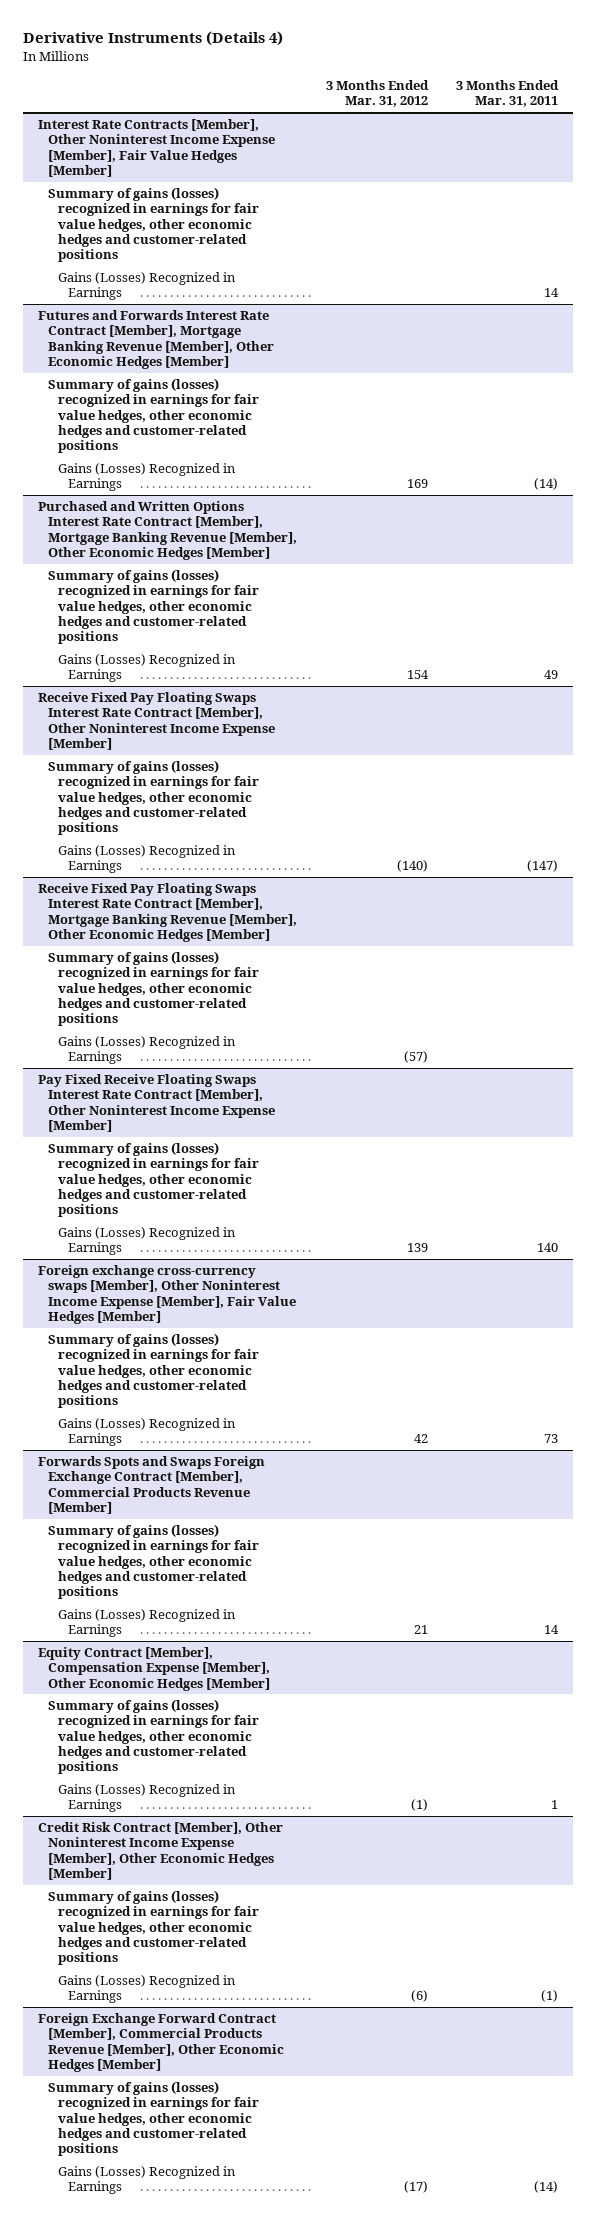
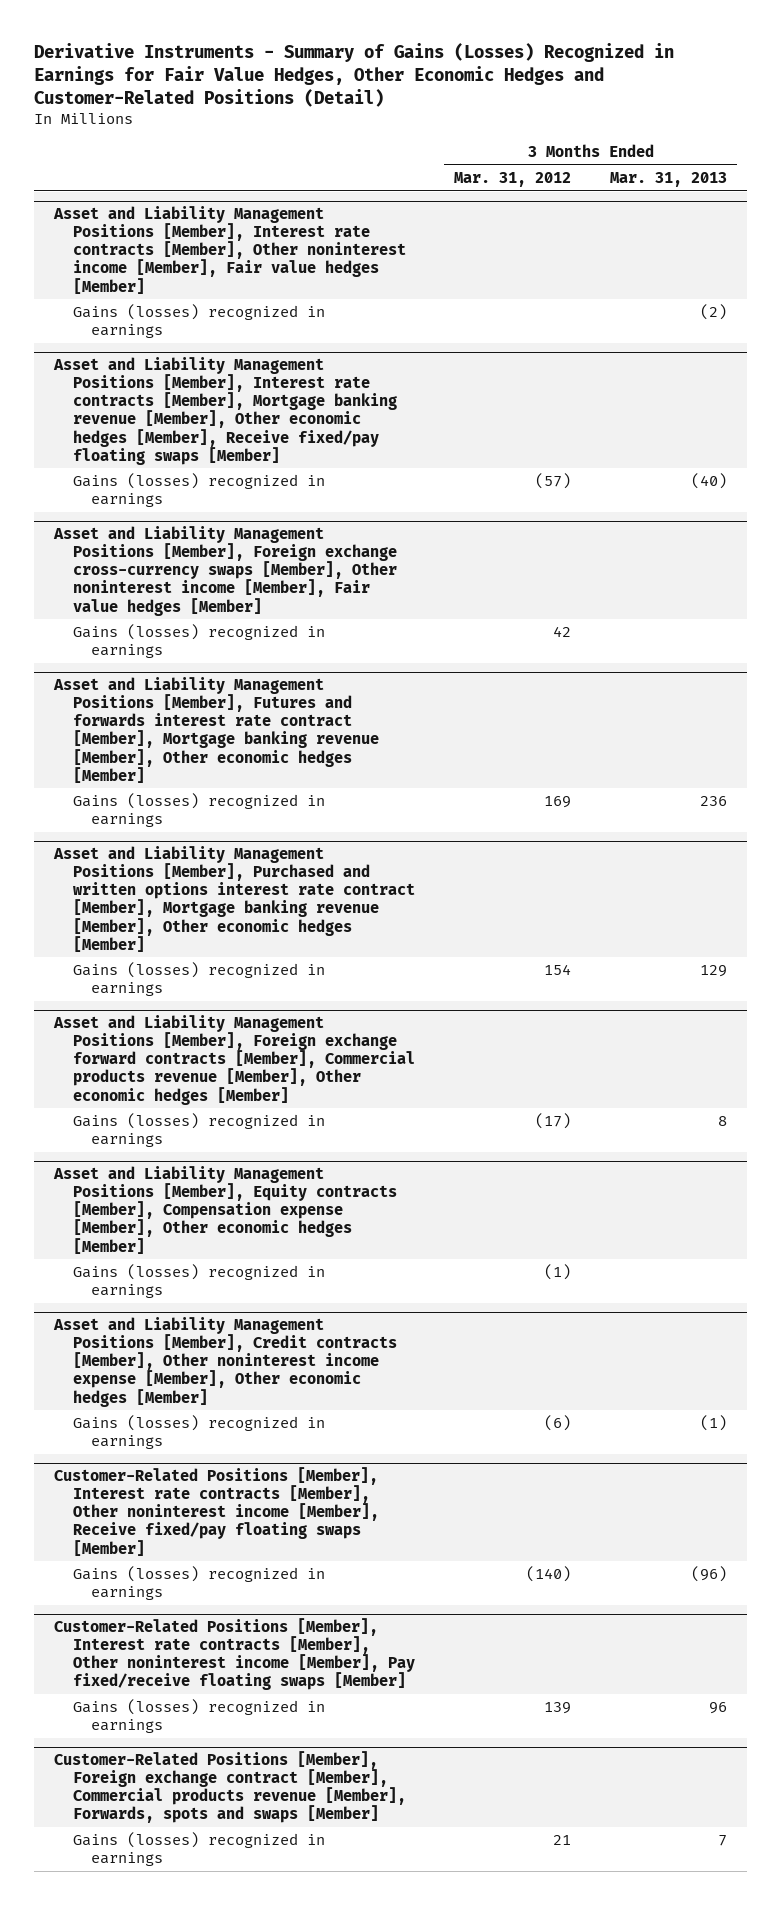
- Derivative Instruments (Details 4)
+ Derivative Instruments - Summary of Gains (Losses) Recognized in Earnings for Fair Value Hedges, Other Economic Hedges and Customer-Related Positions (Detail)
- | 3 Months Ended Mar. 31, 2012 | 3 Months Ended Mar. 31, 2011
+ | 3 Months Ended Mar. 31, 2012 | 3 Months Ended Mar. 31, 2013
- Interest Rate Contracts [Member], Other Noninterest Income Expense [Member], Fair Value Hedges [Member]
- Summary of gains (losses) recognized in earnings for fair value hedges, other economic hedges and customer-related positions
- Gains (Losses) Recognized in Earnings | | 14
- Futures and Forwards Interest Rate Contract [Member], Mortgage Banking Revenue [Member], Other Economic Hedges [Member]
- Summary of gains (losses) recognized in earnings for fair value hedges, other economic hedges and customer-related positions
- Gains (Losses) Recognized in Earnings | 169 | (14)
- Purchased and Written Options Interest Rate Contract [Member], Mortgage Banking Revenue [Member], Other Economic Hedges [Member]
- Summary of gains (losses) recognized in earnings for fair value hedges, other economic hedges and customer-related positions
- Gains (Losses) Recognized in Earnings | 154 | 49
- Receive Fixed Pay Floating Swaps Interest Rate Contract [Member], Other Noninterest Income Expense [Member]
- Summary of gains (losses) recognized in earnings for fair value hedges, other economic hedges and customer-related positions
- Gains (Losses) Recognized in Earnings | (140) | (147)
- Receive Fixed Pay Floating Swaps Interest Rate Contract [Member], Mortgage Banking Revenue [Member], Other Economic Hedges [Member]
- Summary of gains (losses) recognized in earnings for fair value hedges, other economic hedges and customer-related positions
- Gains (Losses) Recognized in Earnings | (57) |
- Pay Fixed Receive Floating Swaps Interest Rate Contract [Member], Other Noninterest Income Expense [Member]
- Summary of gains (losses) recognized in earnings for fair value hedges, other economic hedges and customer-related positions
- Gains (Losses) Recognized in Earnings | 139 | 140
- Foreign exchange cross-currency swaps [Member], Other Noninterest Income Expense [Member], Fair Value Hedges [Member]
- Summary of gains (losses) recognized in earnings for fair value hedges, other economic hedges and customer-related positions
- Gains (Losses) Recognized in Earnings | 42 | 73
- Forwards Spots and Swaps Foreign Exchange Contract [Member], Commercial Products Revenue [Member]
- Summary of gains (losses) recognized in earnings for fair value hedges, other economic hedges and customer-related positions
- Gains (Losses) Recognized in Earnings | 21 | 14
- Equity Contract [Member], Compensation Expense [Member], Other Economic Hedges [Member]
- Summary of gains (losses) recognized in earnings for fair value hedges, other economic hedges and customer-related positions
- Gains (Losses) Recognized in Earnings | (1) | 1
- Credit Risk Contract [Member], Other Noninterest Income Expense [Member], Other Economic Hedges [Member]
- Summary of gains (losses) recognized in earnings for fair value hedges, other economic hedges and customer-related positions
- Gains (Losses) Recognized in Earnings | (6) | (1)
- Foreign Exchange Forward Contract [Member], Commercial Products Revenue [Member], Other Economic Hedges [Member]
- Summary of gains (losses) recognized in earnings for fair value hedges, other economic hedges and customer-related positions
- Gains (Losses) Recognized in Earnings | (17) | (14)
+ Asset and Liability Management Positions [Member], Interest rate contracts [Member], Other noninterest income [Member], Fair value hedges [Member]
+ Gains (losses) recognized in earnings | | (2)
+ Asset and Liability Management Positions [Member], Interest rate contracts [Member], Mortgage banking revenue [Member], Other economic hedges [Member], Receive fixed/pay floating swaps [Member]
+ Gains (losses) recognized in earnings | (57) | (40)
+ Asset and Liability Management Positions [Member], Foreign exchange cross-currency swaps [Member], Other noninterest income [Member], Fair value hedges [Member]
+ Gains (losses) recognized in earnings | 42 |
+ Asset and Liability Management Positions [Member], Futures and forwards interest rate contract [Member], Mortgage banking revenue [Member], Other economic hedges [Member]
+ Gains (losses) recognized in earnings | 169 | 236
+ Asset and Liability Management Positions [Member], Purchased and written options interest rate contract [Member], Mortgage banking revenue [Member], Other economic hedges [Member]
+ Gains (losses) recognized in earnings | 154 | 129
+ Asset and Liability Management Positions [Member], Foreign exchange forward contracts [Member], Commercial products revenue [Member], Other economic hedges [Member]
+ Gains (losses) recognized in earnings | (17) | 8
+ Asset and Liability Management Positions [Member], Equity contracts [Member], Compensation expense [Member], Other economic hedges [Member]
+ Gains (losses) recognized in earnings | (1) |
+ Asset and Liability Management Positions [Member], Credit contracts [Member], Other noninterest income expense [Member], Other economic hedges [Member]
+ Gains (losses) recognized in earnings | (6) | (1)
+ Customer-Related Positions [Member], Interest rate contracts [Member], Other noninterest income [Member], Receive fixed/pay floating swaps [Member]
+ Gains (losses) recognized in earnings | (140) | (96)
+ Customer-Related Positions [Member], Interest rate contracts [Member], Other noninterest income [Member], Pay fixed/receive floating swaps [Member]
+ Gains (losses) recognized in earnings | 139 | 96
+ Customer-Related Positions [Member], Foreign exchange contract [Member], Commercial products revenue [Member], Forwards, spots and swaps [Member]
+ Gains (losses) recognized in earnings | 21 | 7

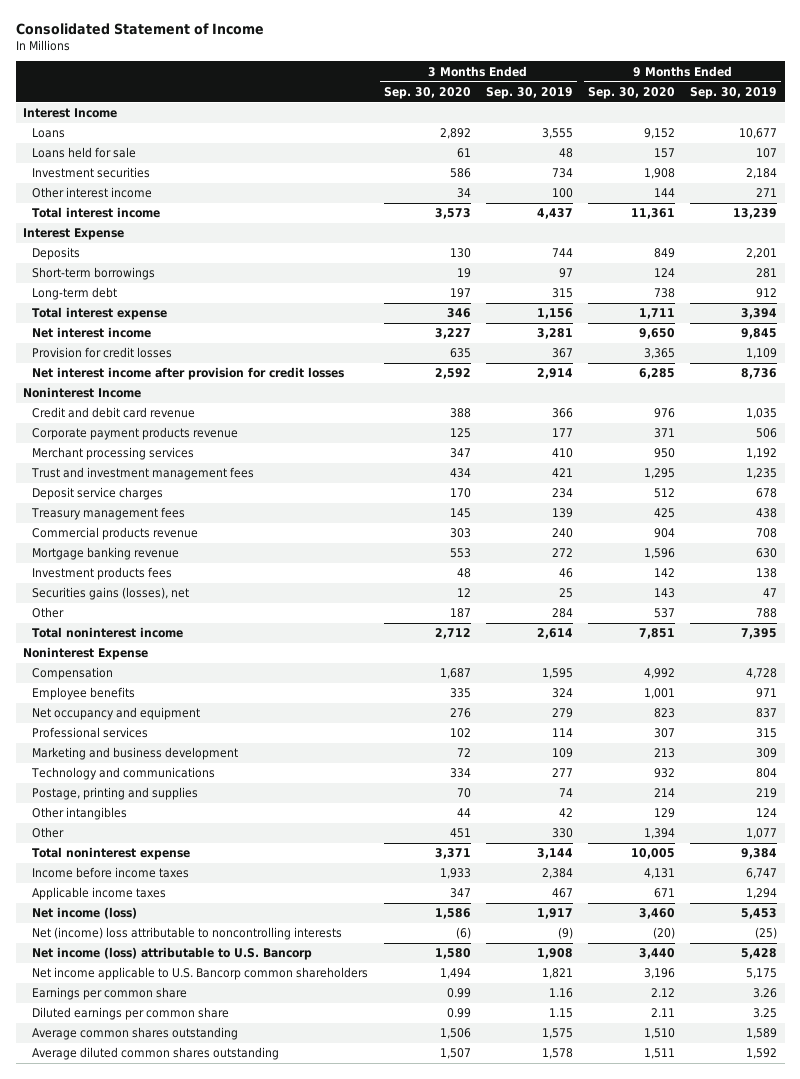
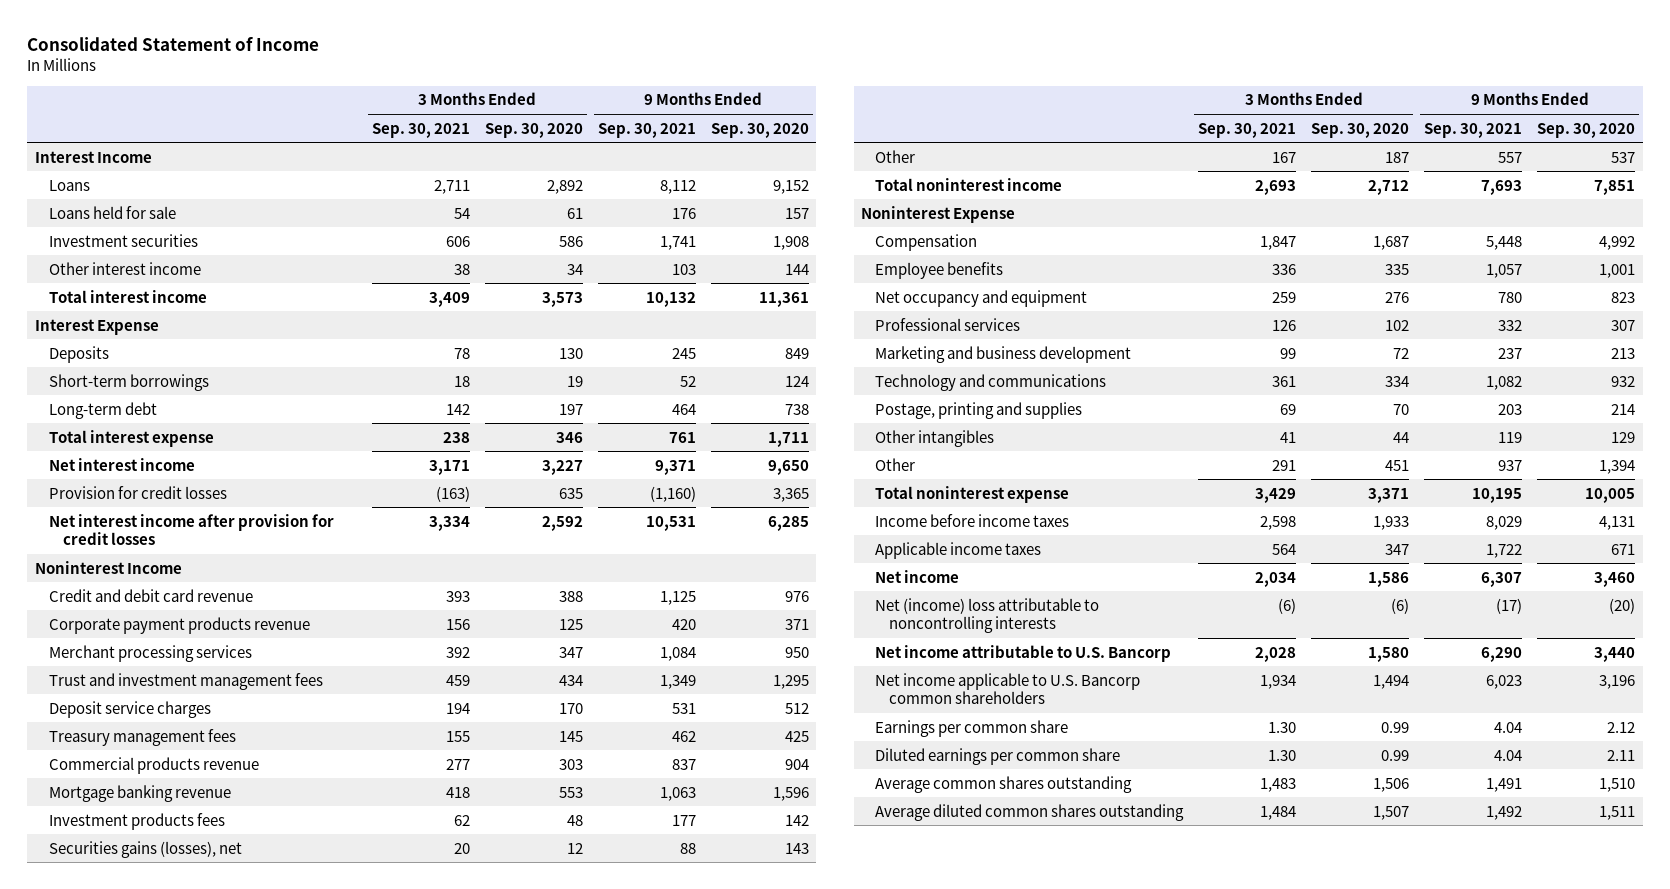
- | 3 Months Ended Sep. 30, 2020 | 3 Months Ended Sep. 30, 2019 | 9 Months Ended Sep. 30, 2020 | 9 Months Ended Sep. 30, 2019
+ | 3 Months Ended Sep. 30, 2021 | 3 Months Ended Sep. 30, 2020 | 9 Months Ended Sep. 30, 2021 | 9 Months Ended Sep. 30, 2020
- Net income (loss) | 1,586 | 1,917 | 3,460 | 5,453
+ Net income | 2,034 | 1,586 | 6,307 | 3,460
- Net income (loss) attributable to U.S. Bancorp | 1,580 | 1,908 | 3,440 | 5,428
+ Net income attributable to U.S. Bancorp | 2,028 | 1,580 | 6,290 | 3,440

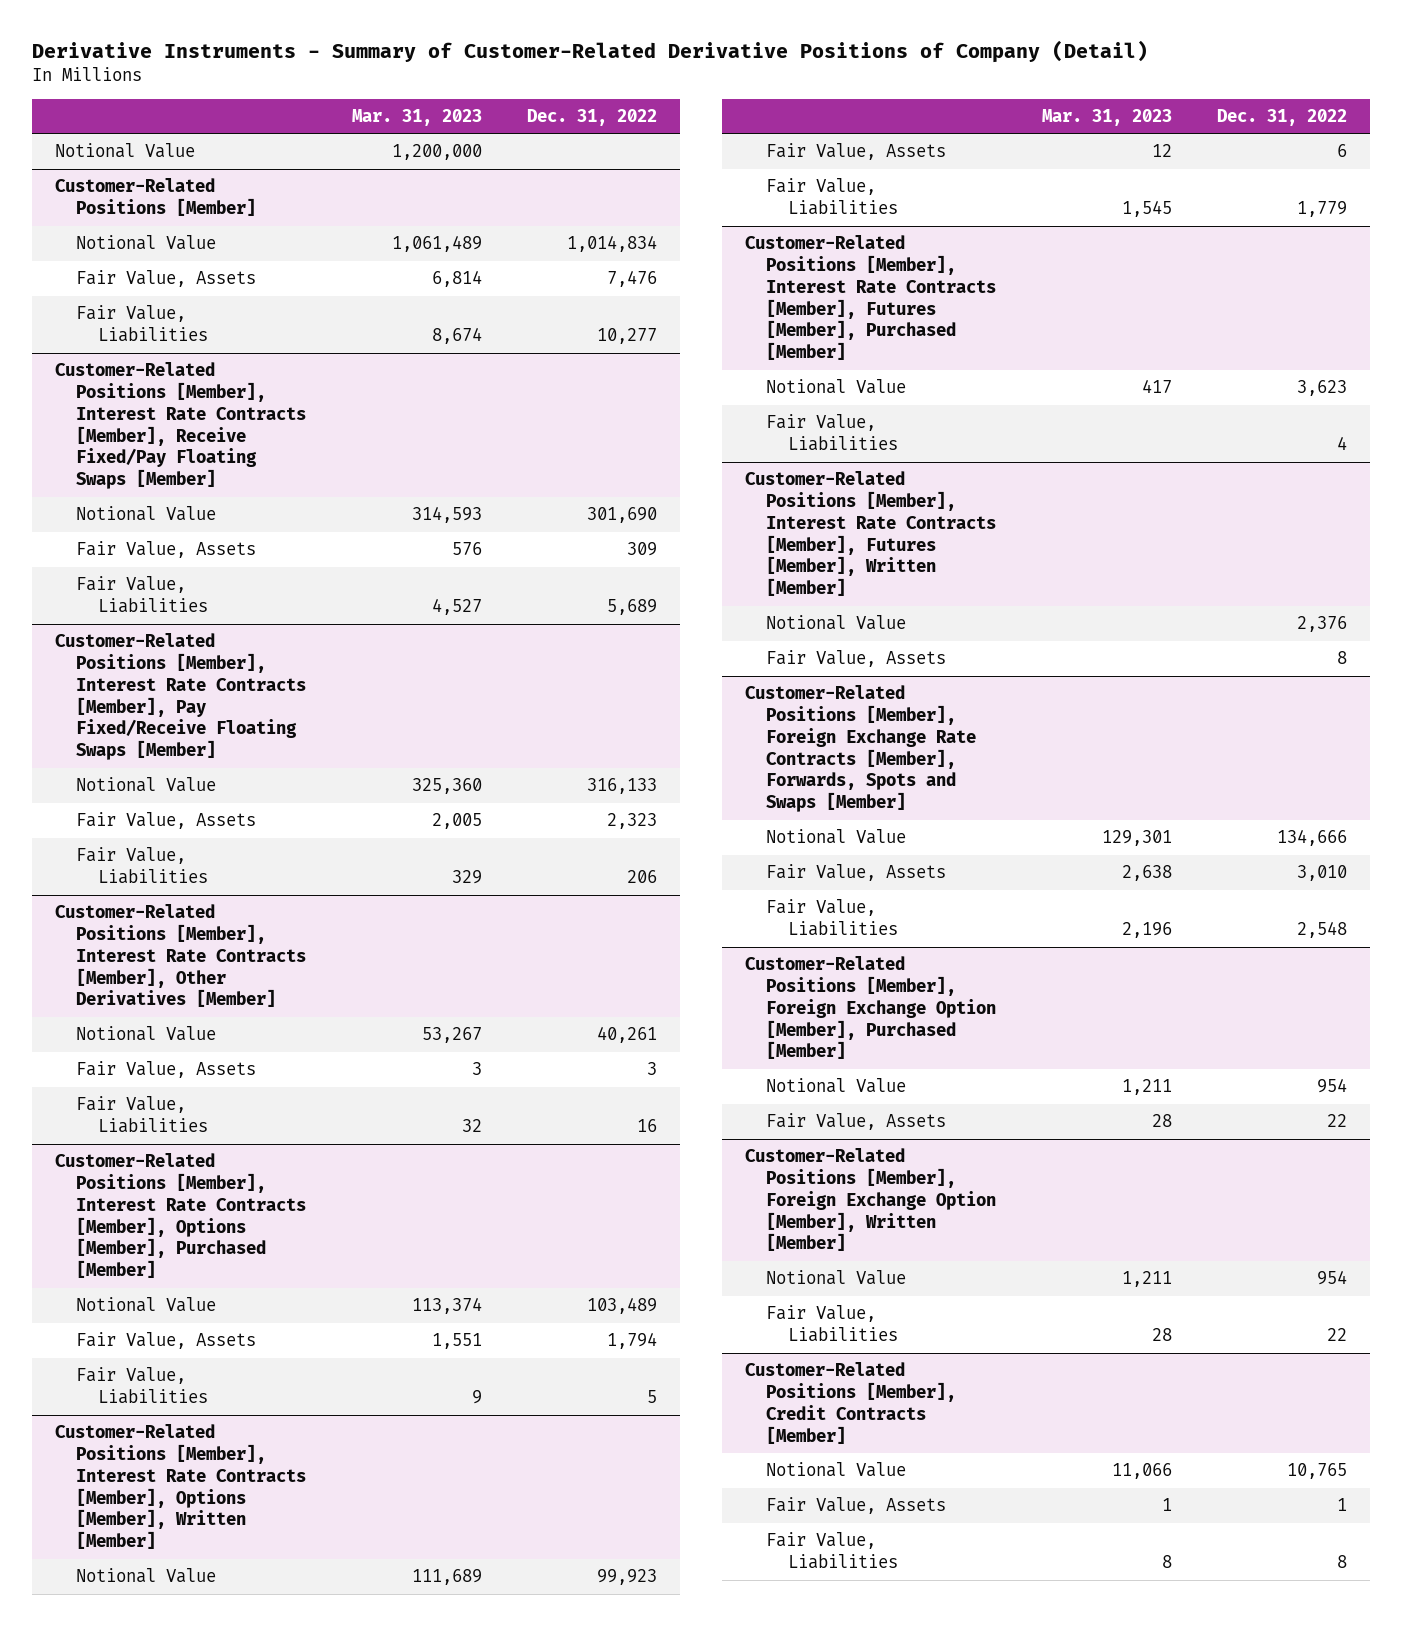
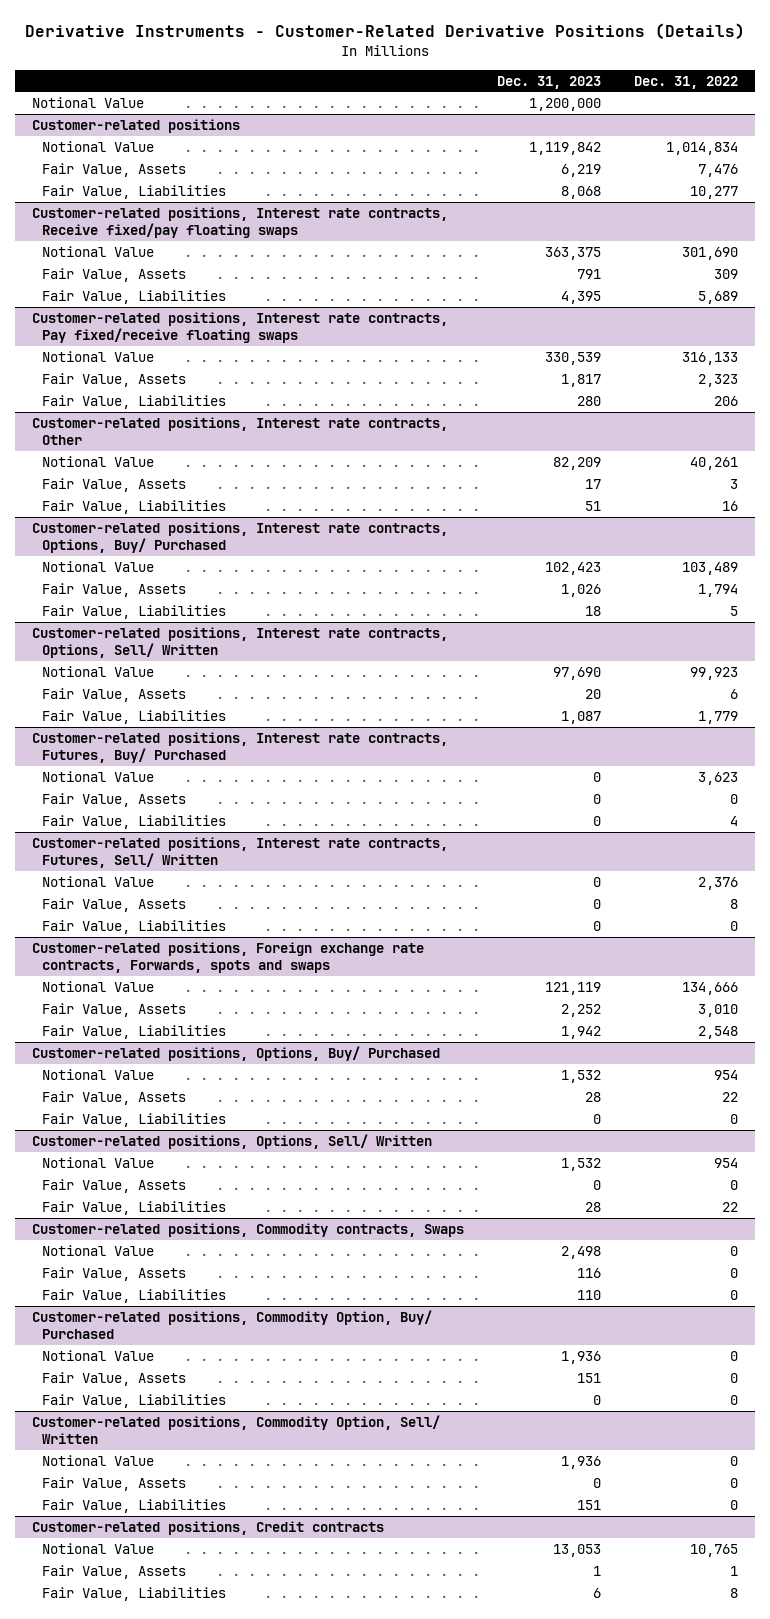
- Derivative Instruments - Summary of Customer-Related Derivative Positions of Company (Detail)
+ Derivative Instruments - Customer-Related Derivative Positions (Details)
- | Mar. 31, 2023 | Dec. 31, 2022
+ | Dec. 31, 2023 | Dec. 31, 2022
- Customer-Related Positions [Member]
+ Customer-related positions
- Customer-Related Positions [Member], Interest Rate Contracts [Member], Receive Fixed/Pay Floating Swaps [Member]
+ Customer-related positions, Interest rate contracts, Receive fixed/pay floating swaps
- Customer-Related Positions [Member], Interest Rate Contracts [Member], Pay Fixed/Receive Floating Swaps [Member]
+ Customer-related positions, Interest rate contracts, Pay fixed/receive floating swaps
- Customer-Related Positions [Member], Interest Rate Contracts [Member], Other Derivatives [Member]
+ Customer-related positions, Interest rate contracts, Other
- Customer-Related Positions [Member], Interest Rate Contracts [Member], Options [Member], Purchased [Member]
+ Customer-related positions, Interest rate contracts, Options, Buy/ Purchased
- Customer-Related Positions [Member], Interest Rate Contracts [Member], Options [Member], Written [Member]
+ Customer-related positions, Interest rate contracts, Options, Sell/ Written
- Customer-Related Positions [Member], Interest Rate Contracts [Member], Futures [Member], Purchased [Member]
+ Customer-related positions, Interest rate contracts, Futures, Buy/ Purchased
+ Fair Value, Assets | 0 | 0
- Customer-Related Positions [Member], Interest Rate Contracts [Member], Futures [Member], Written [Member]
+ Customer-related positions, Interest rate contracts, Futures, Sell/ Written
- Customer-Related Positions [Member], Foreign Exchange Rate Contracts [Member], Forwards, Spots and Swaps [Member]
+ Fair Value, Liabilities | 0 | 0
+ Customer-related positions, Foreign exchange rate contracts, Forwards, spots and swaps
- Customer-Related Positions [Member], Foreign Exchange Option [Member], Purchased [Member]
+ Customer-related positions, Options, Buy/ Purchased
- Customer-Related Positions [Member], Foreign Exchange Option [Member], Written [Member]
+ Fair Value, Liabilities | 0 | 0
+ Customer-related positions, Options, Sell/ Written
+ Fair Value, Assets | 0 | 0
- Customer-Related Positions [Member], Credit Contracts [Member]
+ Customer-related positions, Commodity contracts, Swaps
+ Notional Value | 2,498 | 0
+ Fair Value, Assets | 116 | 0
+ Fair Value, Liabilities | 110 | 0
+ Customer-related positions, Commodity Option, Buy/ Purchased
+ Notional Value | 1,936 | 0
+ Fair Value, Assets | 151 | 0
+ Fair Value, Liabilities | 0 | 0
+ Customer-related positions, Commodity Option, Sell/ Written
+ Notional Value | 1,936 | 0
+ Fair Value, Assets | 0 | 0
+ Fair Value, Liabilities | 151 | 0
+ Customer-related positions, Credit contracts

